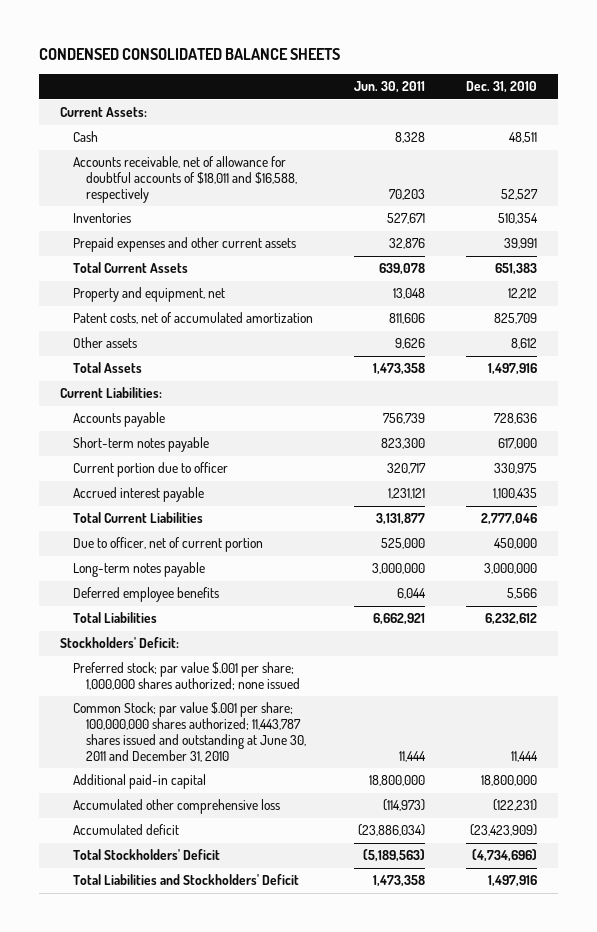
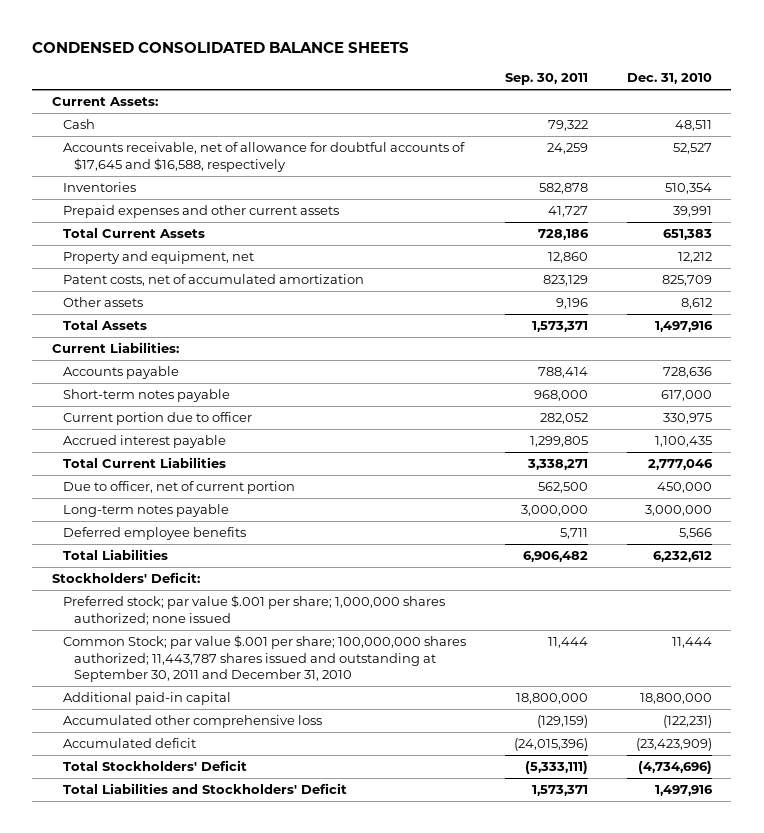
- | Jun. 30, 2011 | Dec. 31, 2010
+ | Sep. 30, 2011 | Dec. 31, 2010
- Accounts receivable, net of allowance for doubtful accounts of $18,011 and $16,588, respectively | 70,203 | 52,527
+ Accounts receivable, net of allowance for doubtful accounts of $17,645 and $16,588, respectively | 24,259 | 52,527
- Common Stock; par value $.001 per share; 100,000,000 shares authorized; 11,443,787 shares issued and outstanding at June 30, 2011 and December 31, 2010 | 11,444 | 11,444
+ Common Stock; par value $.001 per share; 100,000,000 shares authorized; 11,443,787 shares issued and outstanding at September 30, 2011 and December 31, 2010 | 11,444 | 11,444

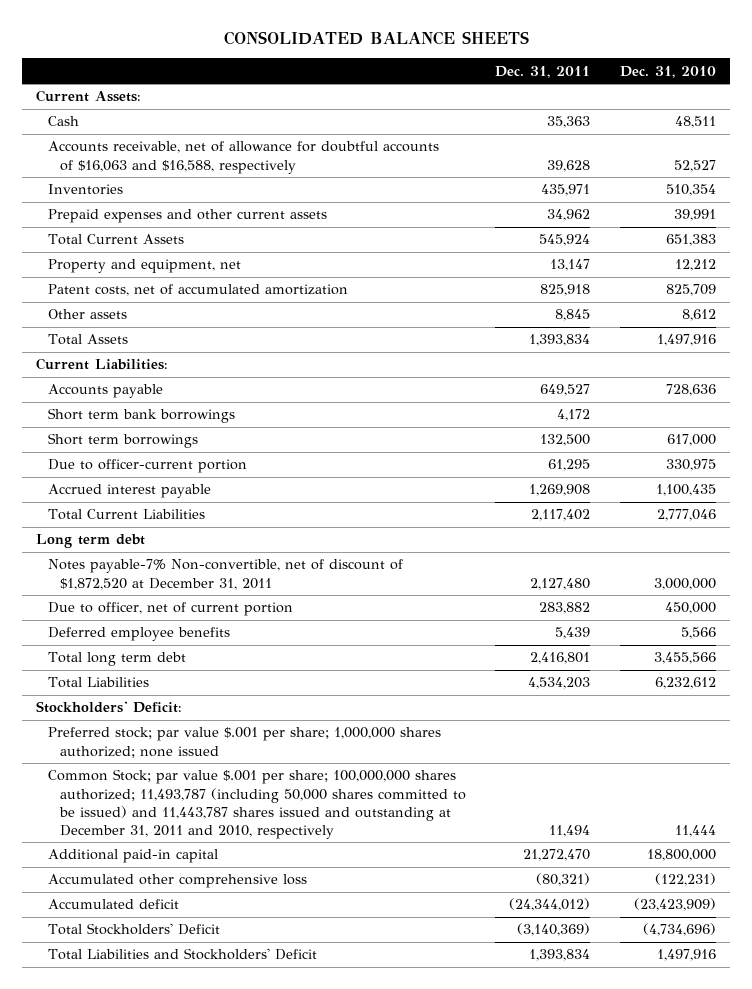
- CONDENSED CONSOLIDATED BALANCE SHEETS
+ CONSOLIDATED BALANCE SHEETS
- | Sep. 30, 2011 | Dec. 31, 2010
+ | Dec. 31, 2011 | Dec. 31, 2010
- Accounts receivable, net of allowance for doubtful accounts of $17,645 and $16,588, respectively | 24,259 | 52,527
+ Accounts receivable, net of allowance for doubtful accounts of $16,063 and $16,588, respectively | 39,628 | 52,527
- Short-term notes payable | 968,000 | 617,000
- Current portion due to officer | 282,052 | 330,975
+ Short term bank borrowings | 4,172 |
+ Short term borrowings | 132,500 | 617,000
+ Due to officer-current portion | 61,295 | 330,975
+ Long term debt
+ Notes payable-7% Non-convertible, net of discount of $1,872,520 at December 31, 2011 | 2,127,480 | 3,000,000
- Long-term notes payable | 3,000,000 | 3,000,000
+ Total long term debt | 2,416,801 | 3,455,566
- Common Stock; par value $.001 per share; 100,000,000 shares authorized; 11,443,787 shares issued and outstanding at September 30, 2011 and December 31, 2010 | 11,444 | 11,444
+ Common Stock; par value $.001 per share; 100,000,000 shares authorized; 11,493,787 (including 50,000 shares committed to be issued) and 11,443,787 shares issued and outstanding at December 31, 2011 and 2010, respectively | 11,494 | 11,444

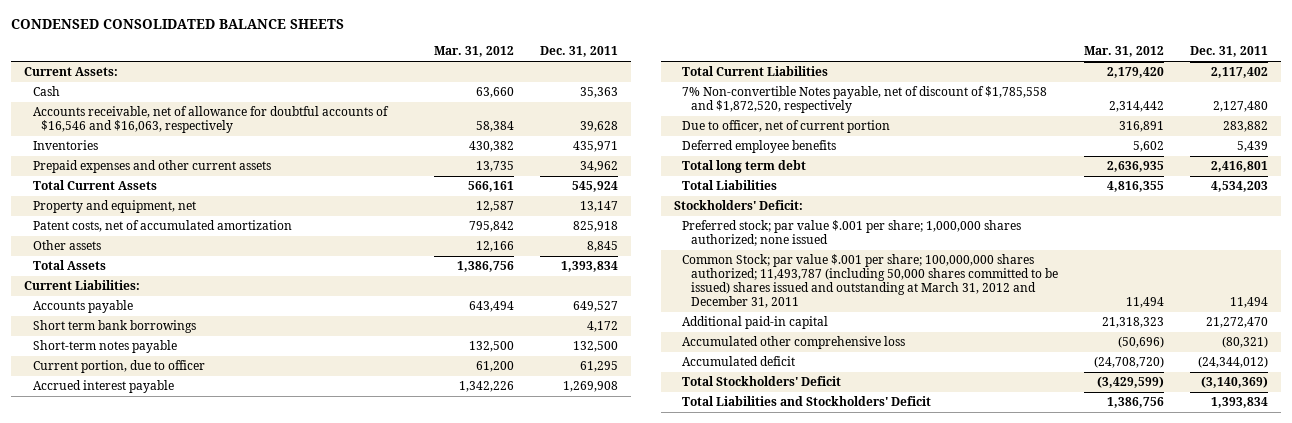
- CONSOLIDATED BALANCE SHEETS
+ CONDENSED CONSOLIDATED BALANCE SHEETS
- | Dec. 31, 2011 | Dec. 31, 2010
+ | Mar. 31, 2012 | Dec. 31, 2011
- Accounts receivable, net of allowance for doubtful accounts of $16,063 and $16,588, respectively | 39,628 | 52,527
+ Accounts receivable, net of allowance for doubtful accounts of $16,546 and $16,063, respectively | 58,384 | 39,628
- Short term borrowings | 132,500 | 617,000
- Due to officer-current portion | 61,295 | 330,975
+ Short-term notes payable | 132,500 | 132,500
+ Current portion, due to officer | 61,200 | 61,295
- Long term debt
- Notes payable-7% Non-convertible, net of discount of $1,872,520 at December 31, 2011 | 2,127,480 | 3,000,000
+ 7% Non-convertible Notes payable, net of discount of $1,785,558 and $1,872,520, respectively | 2,314,442 | 2,127,480
- Common Stock; par value $.001 per share; 100,000,000 shares authorized; 11,493,787 (including 50,000 shares committed to be issued) and 11,443,787 shares issued and outstanding at December 31, 2011 and 2010, respectively | 11,494 | 11,444
+ Common Stock; par value $.001 per share; 100,000,000 shares authorized; 11,493,787 (including 50,000 shares committed to be issued) shares issued and outstanding at March 31, 2012 and December 31, 2011 | 11,494 | 11,494

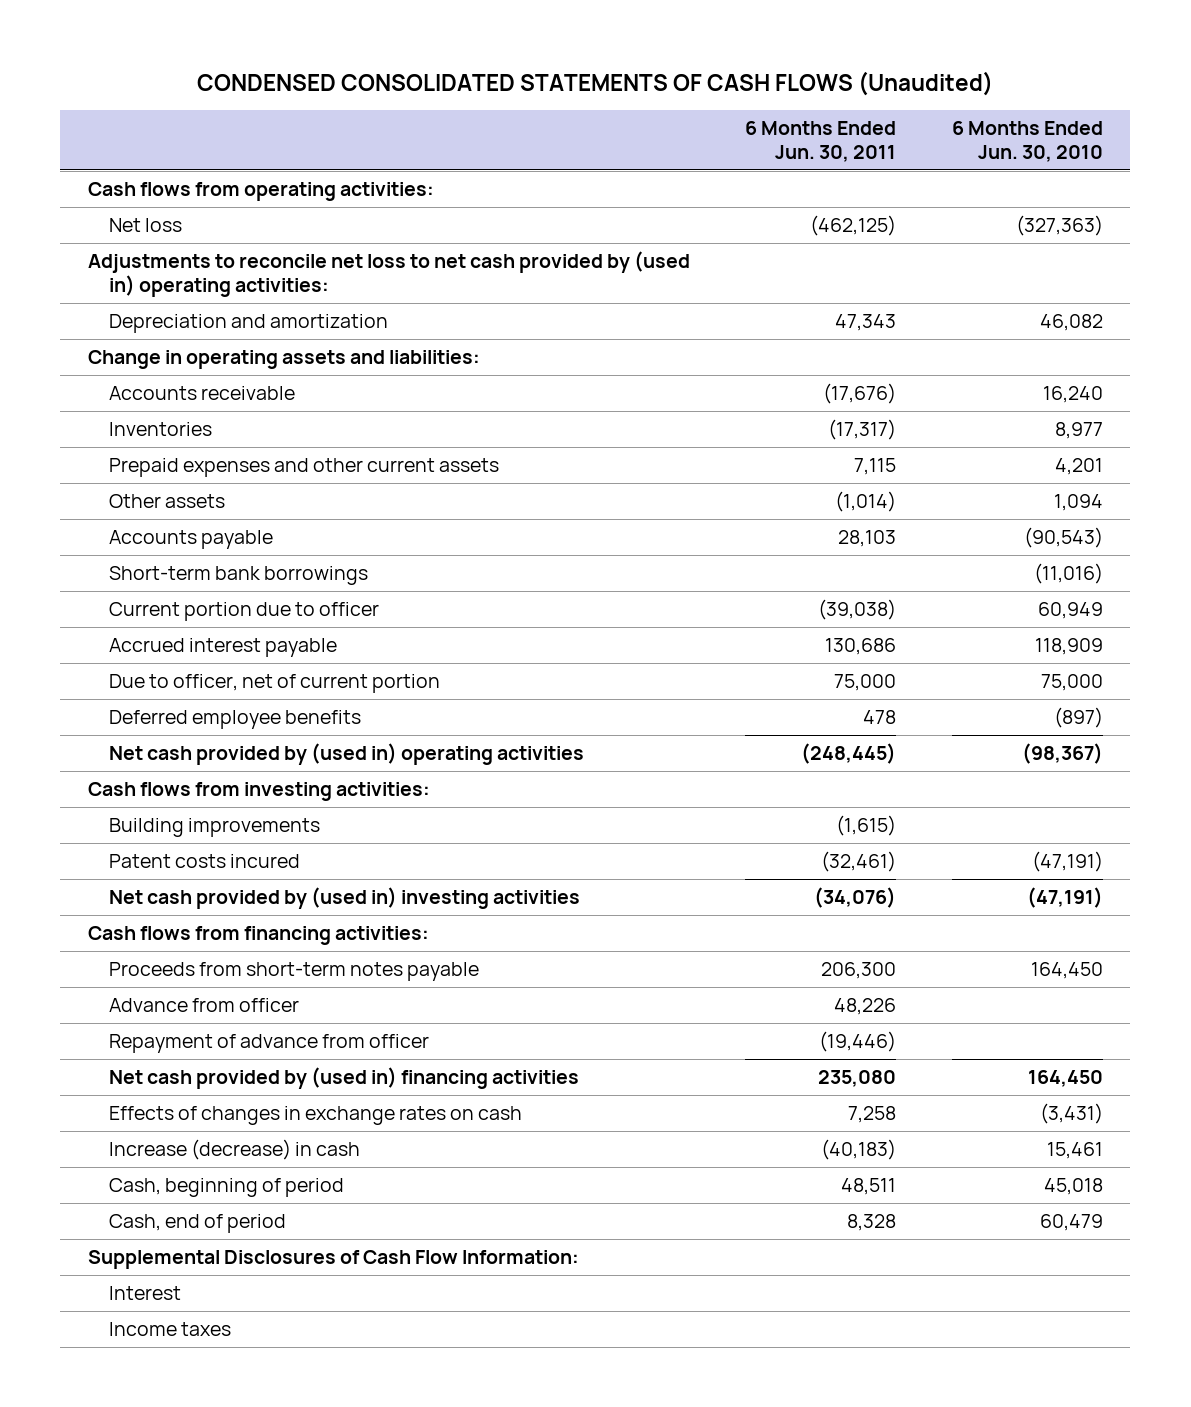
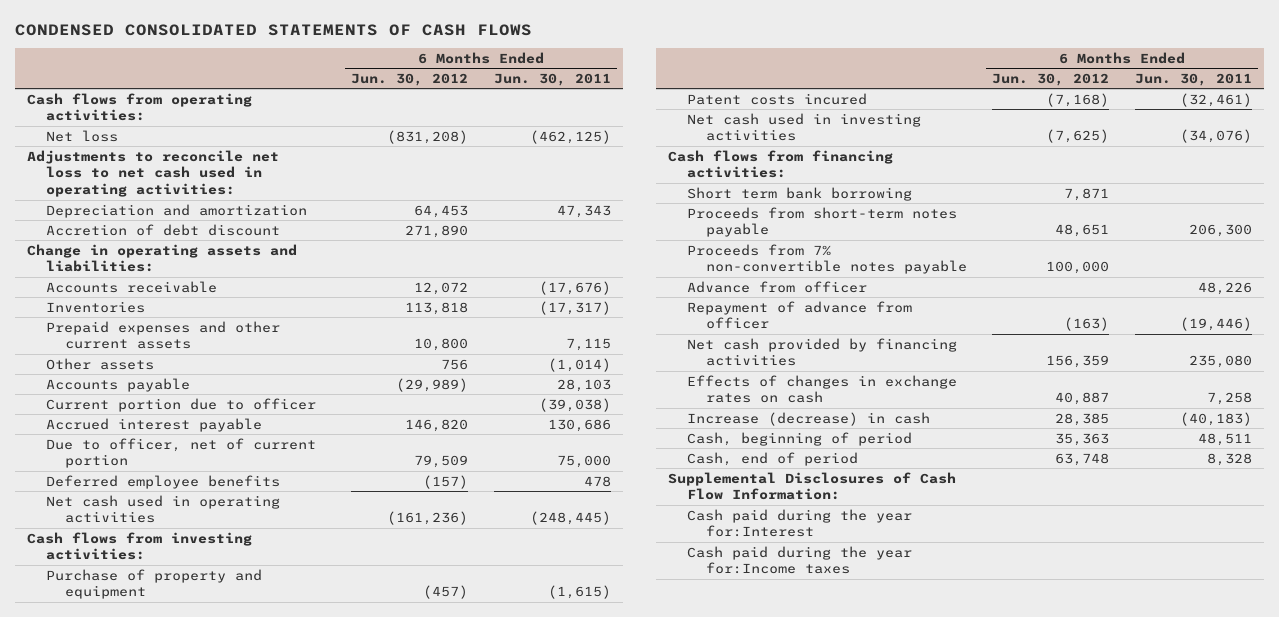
- CONDENSED CONSOLIDATED STATEMENTS OF CASH FLOWS (Unaudited)
+ CONDENSED CONSOLIDATED STATEMENTS OF CASH FLOWS
- | 6 Months Ended Jun. 30, 2011 | 6 Months Ended Jun. 30, 2010
+ | 6 Months Ended Jun. 30, 2012 | 6 Months Ended Jun. 30, 2011
- Adjustments to reconcile net loss to net cash provided by (used in) operating activities:
+ Adjustments to reconcile net loss to net cash used in operating activities:
+ Accretion of debt discount | 271,890 |
- Short-term bank borrowings | | (11,016)
- Net cash provided by (used in) operating activities | (248,445) | (98,367)
+ Net cash used in operating activities | (161,236) | (248,445)
- Building improvements | (1,615) |
+ Purchase of property and equipment | (457) | (1,615)
- Net cash provided by (used in) investing activities | (34,076) | (47,191)
+ Net cash used in investing activities | (7,625) | (34,076)
+ Short term bank borrowing | 7,871 |
+ Proceeds from 7% non-convertible notes payable | 100,000 |
- Net cash provided by (used in) financing activities | 235,080 | 164,450
+ Net cash provided by financing activities | 156,359 | 235,080
- Interest
- Income taxes
+ Cash paid during the year for:Interest
+ Cash paid during the year for:Income taxes

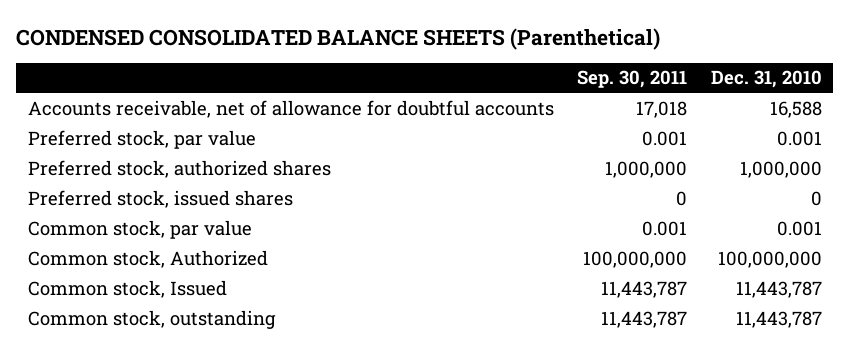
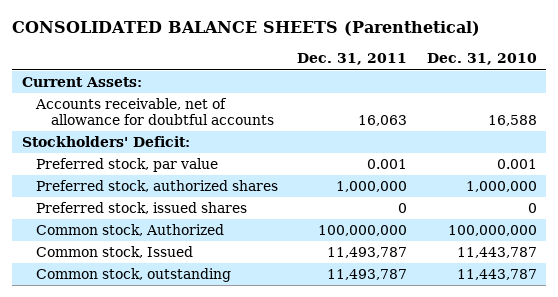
- CONDENSED CONSOLIDATED BALANCE SHEETS (Parenthetical)
+ CONSOLIDATED BALANCE SHEETS (Parenthetical)
- | Sep. 30, 2011 | Dec. 31, 2010
+ | Dec. 31, 2011 | Dec. 31, 2010
+ Current Assets:
+ Stockholders' Deficit:
- Common stock, par value | 0.001 | 0.001

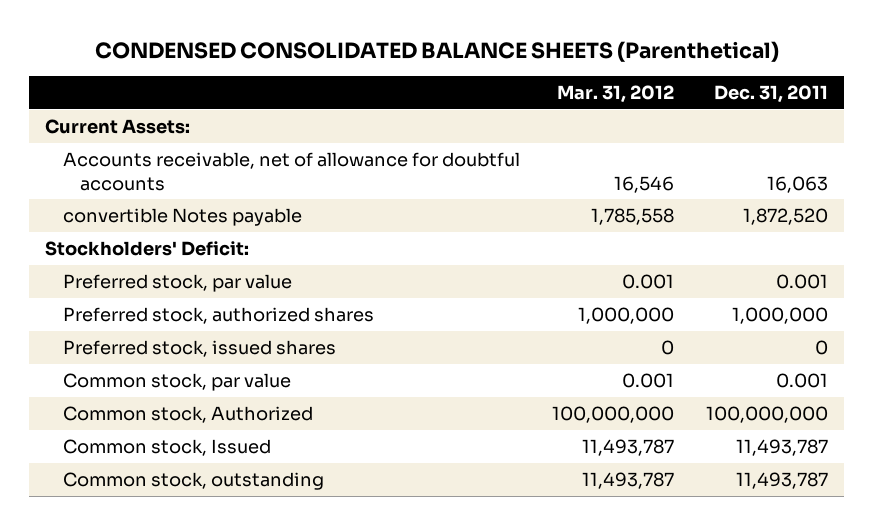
- CONSOLIDATED BALANCE SHEETS (Parenthetical)
+ CONDENSED CONSOLIDATED BALANCE SHEETS (Parenthetical)
- | Dec. 31, 2011 | Dec. 31, 2010
+ | Mar. 31, 2012 | Dec. 31, 2011
+ convertible Notes payable | 1,785,558 | 1,872,520
+ Common stock, par value | 0.001 | 0.001

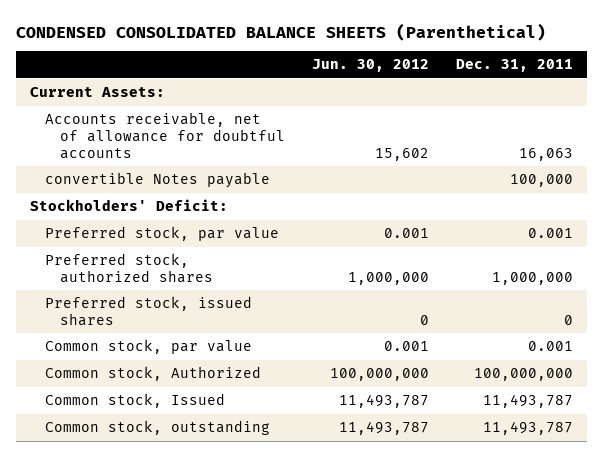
- | Mar. 31, 2012 | Dec. 31, 2011
+ | Jun. 30, 2012 | Dec. 31, 2011
- convertible Notes payable | 1,785,558 | 1,872,520
+ convertible Notes payable | | 100,000

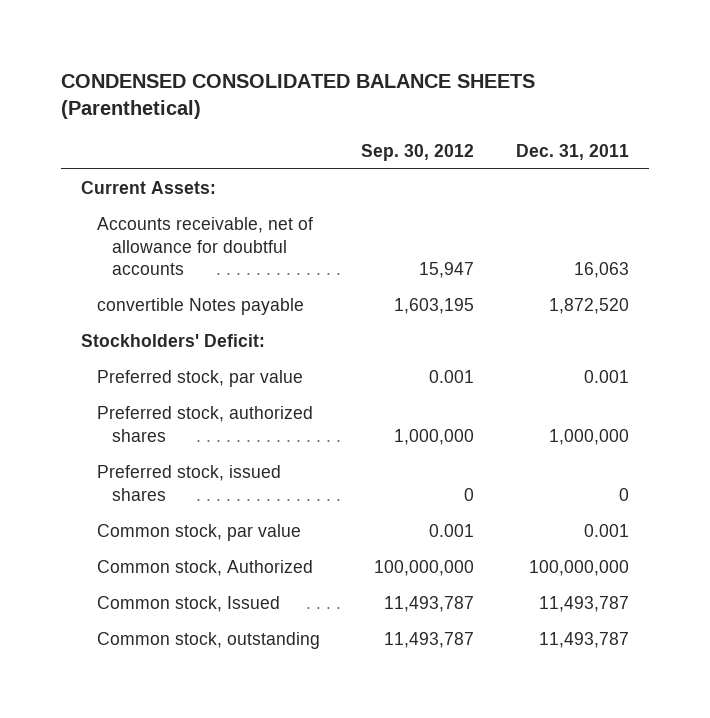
- | Jun. 30, 2012 | Dec. 31, 2011
+ | Sep. 30, 2012 | Dec. 31, 2011
- convertible Notes payable | | 100,000
+ convertible Notes payable | 1,603,195 | 1,872,520

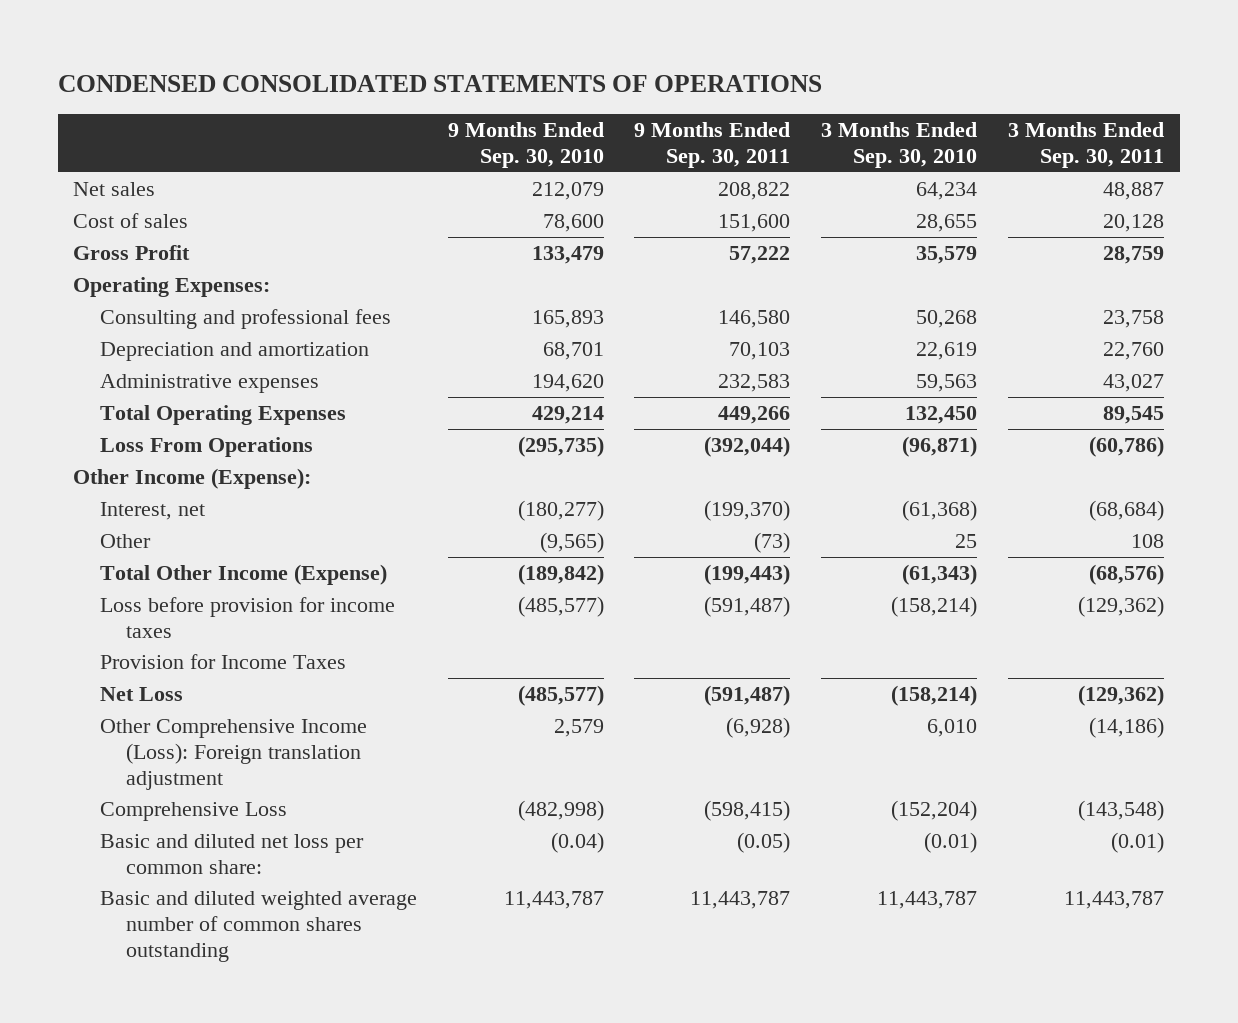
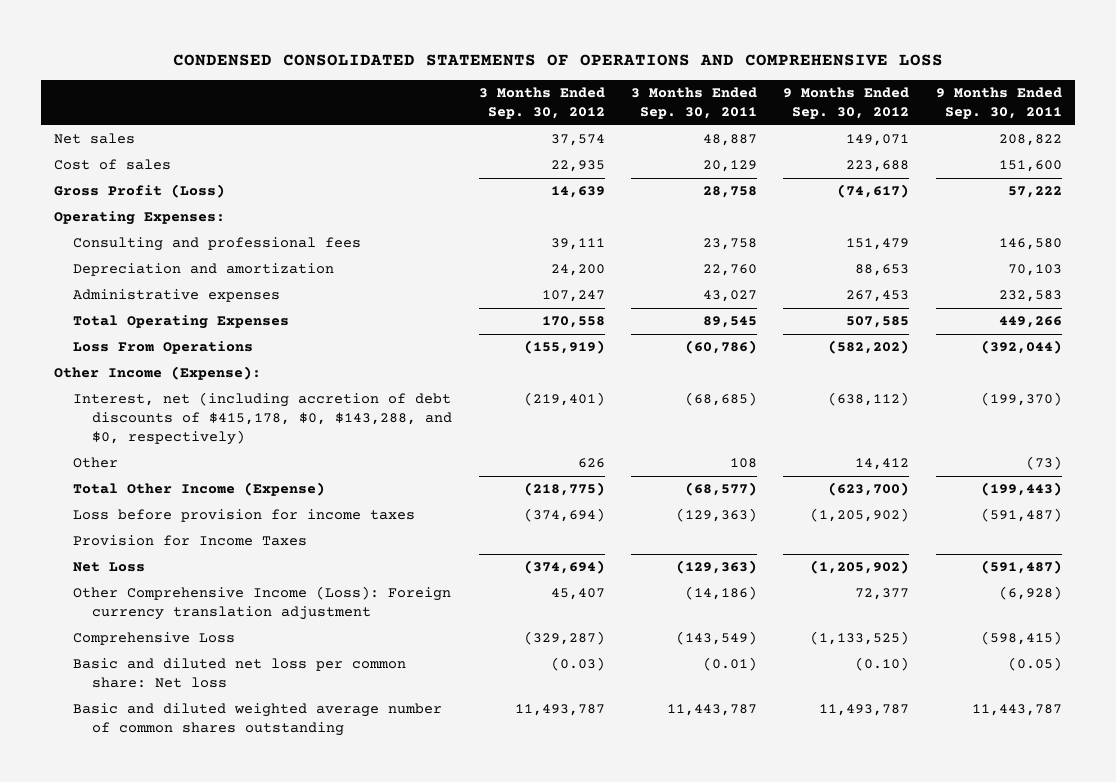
- CONDENSED CONSOLIDATED STATEMENTS OF OPERATIONS
+ CONDENSED CONSOLIDATED STATEMENTS OF OPERATIONS AND COMPREHENSIVE LOSS
- | 9 Months Ended Sep. 30, 2010 | 9 Months Ended Sep. 30, 2011 | 3 Months Ended Sep. 30, 2010 | 3 Months Ended Sep. 30, 2011
+ | 3 Months Ended Sep. 30, 2012 | 3 Months Ended Sep. 30, 2011 | 9 Months Ended Sep. 30, 2012 | 9 Months Ended Sep. 30, 2011
- Cost of sales | 78,600 | 151,600 | 28,655 | 20,128
- Gross Profit | 133,479 | 57,222 | 35,579 | 28,759
+ Cost of sales | 22,935 | 20,129 | 223,688 | 151,600
+ Gross Profit (Loss) | 14,639 | 28,758 | (74,617) | 57,222
- Interest, net | (180,277) | (199,370) | (61,368) | (68,684)
+ Interest, net (including accretion of debt discounts of $415,178, $0, $143,288, and $0, respectively) | (219,401) | (68,685) | (638,112) | (199,370)
- Total Other Income (Expense) | (189,842) | (199,443) | (61,343) | (68,576)
- Loss before provision for income taxes | (485,577) | (591,487) | (158,214) | (129,362)
+ Total Other Income (Expense) | (218,775) | (68,577) | (623,700) | (199,443)
+ Loss before provision for income taxes | (374,694) | (129,363) | (1,205,902) | (591,487)
- Net Loss | (485,577) | (591,487) | (158,214) | (129,362)
- Other Comprehensive Income (Loss): Foreign translation adjustment | 2,579 | (6,928) | 6,010 | (14,186)
- Comprehensive Loss | (482,998) | (598,415) | (152,204) | (143,548)
- Basic and diluted net loss per common share: | (0.04) | (0.05) | (0.01) | (0.01)
+ Net Loss | (374,694) | (129,363) | (1,205,902) | (591,487)
+ Other Comprehensive Income (Loss): Foreign currency translation adjustment | 45,407 | (14,186) | 72,377 | (6,928)
+ Comprehensive Loss | (329,287) | (143,549) | (1,133,525) | (598,415)
+ Basic and diluted net loss per common share: Net loss | (0.03) | (0.01) | (0.10) | (0.05)

